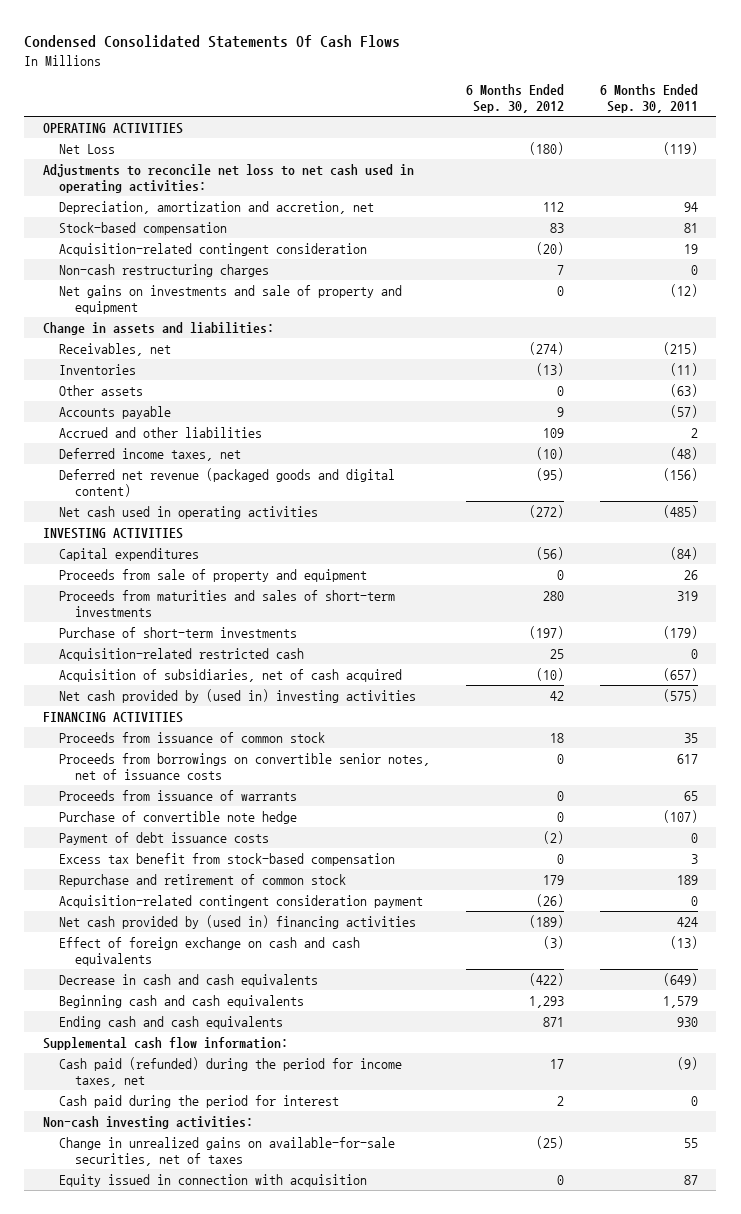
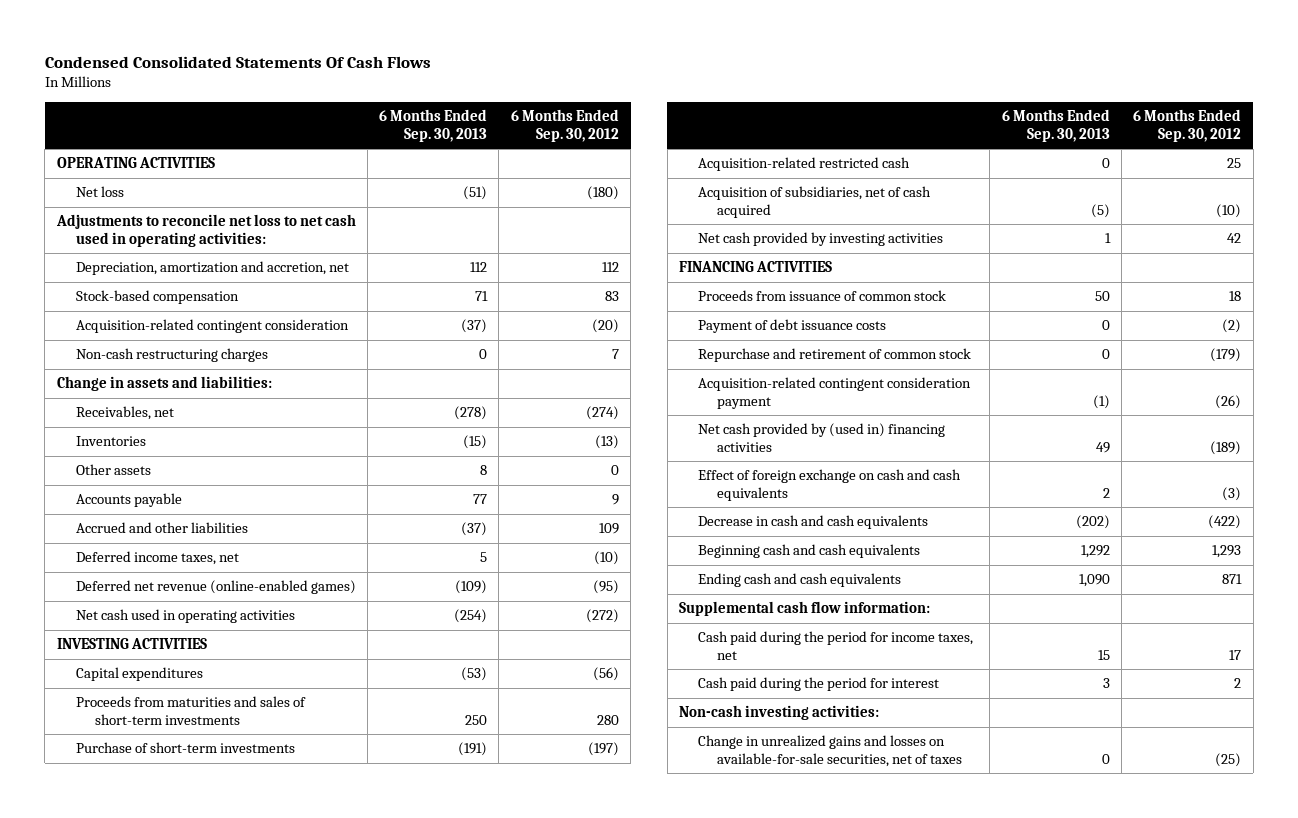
- | 6 Months Ended Sep. 30, 2012 | 6 Months Ended Sep. 30, 2011
+ | 6 Months Ended Sep. 30, 2013 | 6 Months Ended Sep. 30, 2012
- Net Loss | (180) | (119)
+ Net loss | (51) | (180)
- Net gains on investments and sale of property and equipment | 0 | (12)
- Deferred net revenue (packaged goods and digital content) | (95) | (156)
+ Deferred net revenue (online-enabled games) | (109) | (95)
- Proceeds from sale of property and equipment | 0 | 26
- Net cash provided by (used in) investing activities | 42 | (575)
+ Net cash provided by investing activities | 1 | 42
- Proceeds from borrowings on convertible senior notes, net of issuance costs | 0 | 617
- Proceeds from issuance of warrants | 0 | 65
- Purchase of convertible note hedge | 0 | (107)
- Excess tax benefit from stock-based compensation | 0 | 3
- Repurchase and retirement of common stock | 179 | 189
+ Repurchase and retirement of common stock | 0 | (179)
- Cash paid (refunded) during the period for income taxes, net | 17 | (9)
+ Cash paid during the period for income taxes, net | 15 | 17
- Change in unrealized gains on available-for-sale securities, net of taxes | (25) | 55
- Equity issued in connection with acquisition | 0 | 87
+ Change in unrealized gains and losses on available-for-sale securities, net of taxes | 0 | (25)

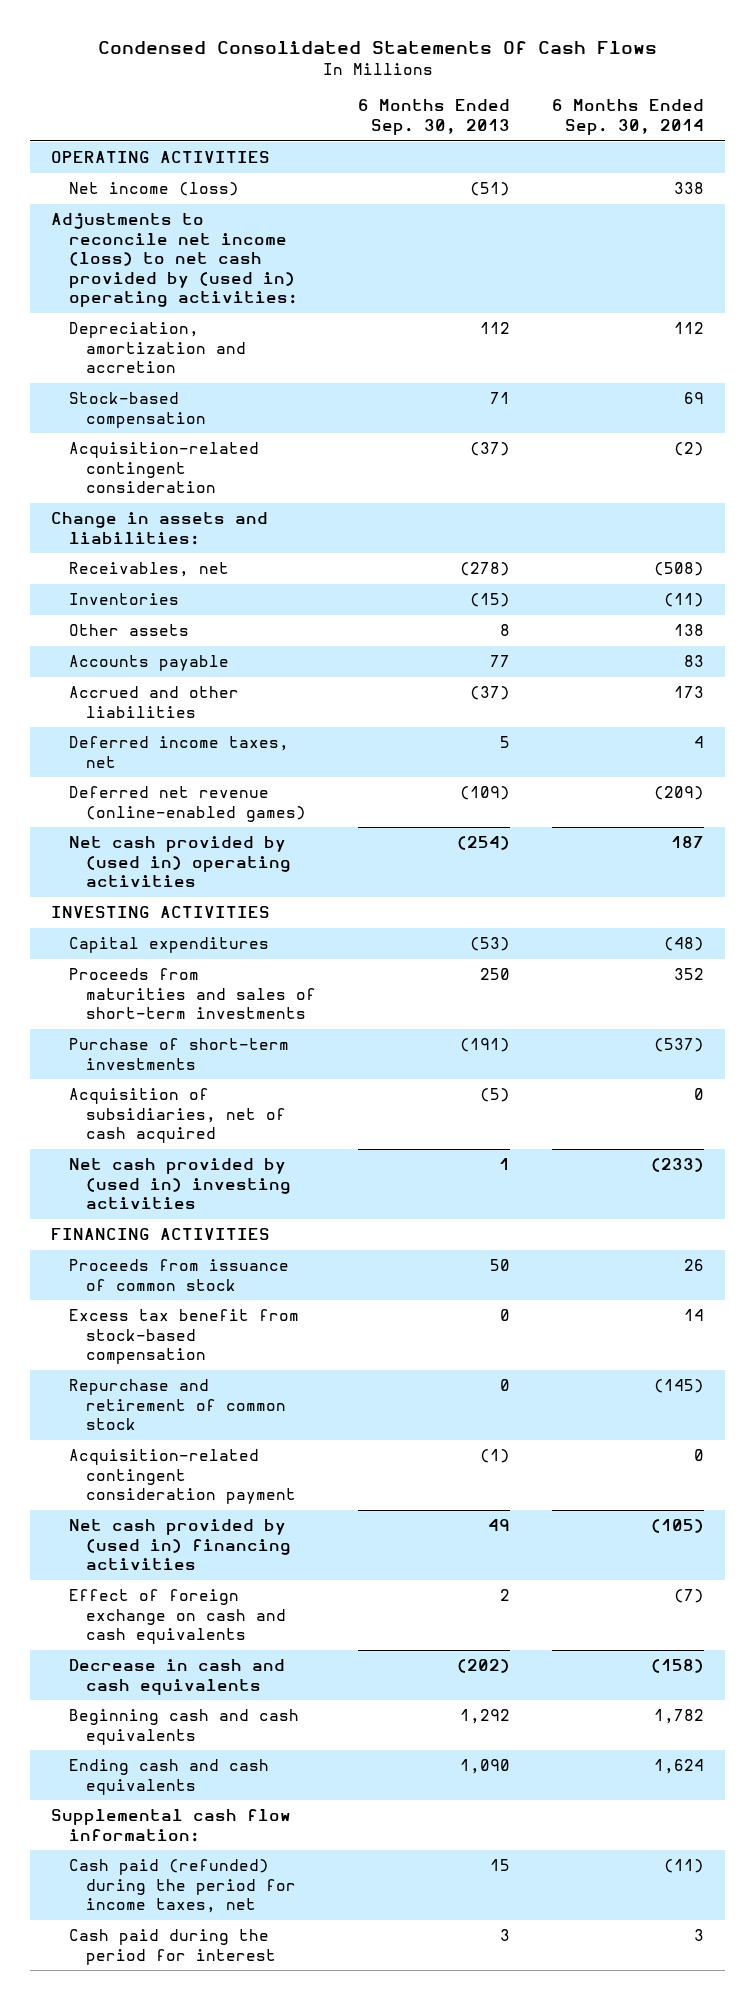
- | 6 Months Ended Sep. 30, 2013 | 6 Months Ended Sep. 30, 2012
+ | 6 Months Ended Sep. 30, 2013 | 6 Months Ended Sep. 30, 2014
- Net loss | (51) | (180)
- Adjustments to reconcile net loss to net cash used in operating activities:
- Depreciation, amortization and accretion, net | 112 | 112
+ Net income (loss) | (51) | 338
+ Adjustments to reconcile net income (loss) to net cash provided by (used in) operating activities:
+ Depreciation, amortization and accretion | 112 | 112
- Non-cash restructuring charges | 0 | 7
- Net cash used in operating activities | (254) | (272)
+ Net cash provided by (used in) operating activities | (254) | 187
- Acquisition-related restricted cash | 0 | 25
- Net cash provided by investing activities | 1 | 42
+ Net cash provided by (used in) investing activities | 1 | (233)
- Payment of debt issuance costs | 0 | (2)
+ Excess tax benefit from stock-based compensation | 0 | 14
- Cash paid during the period for income taxes, net | 15 | 17
+ Cash paid (refunded) during the period for income taxes, net | 15 | (11)
- Non-cash investing activities:
- Change in unrealized gains and losses on available-for-sale securities, net of taxes | 0 | (25)

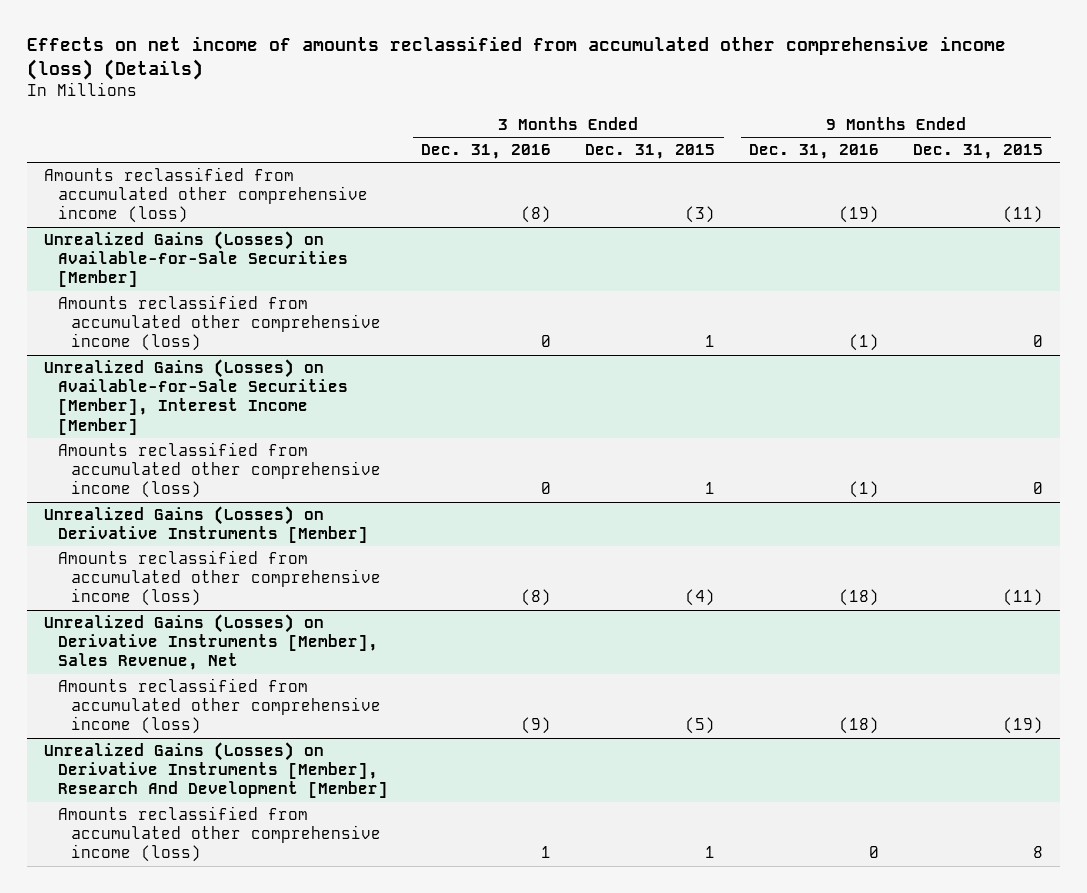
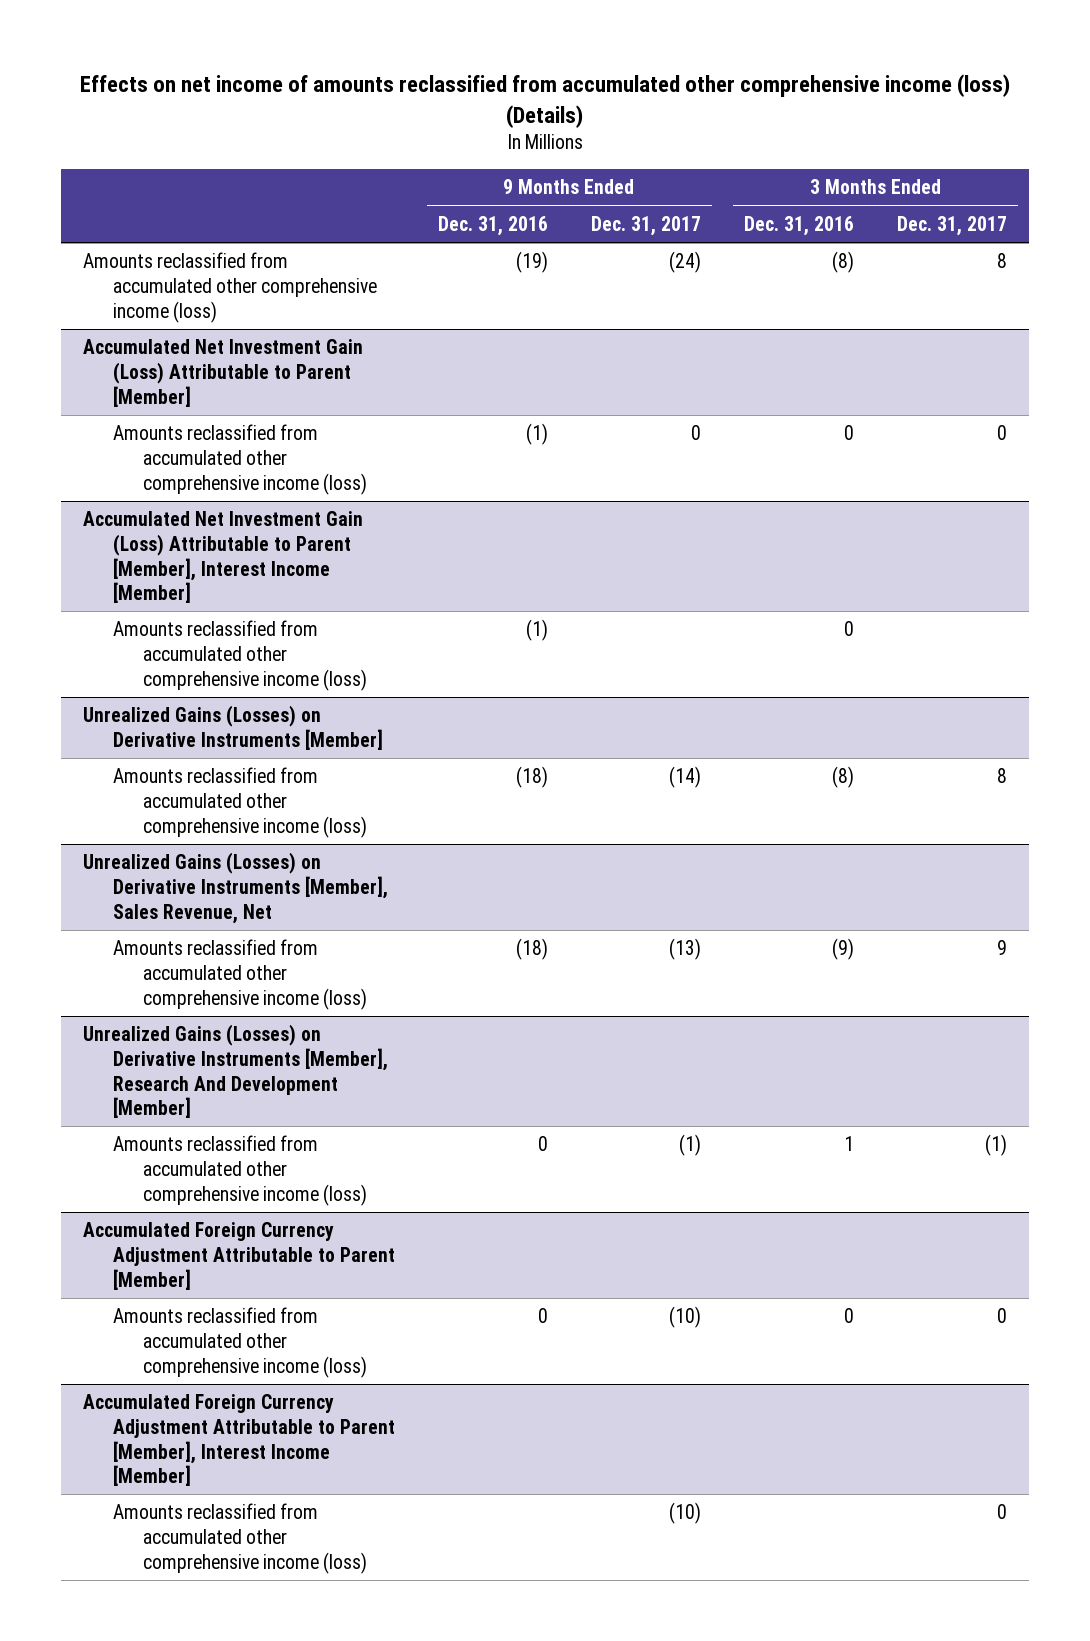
- | 3 Months Ended Dec. 31, 2016 | 3 Months Ended Dec. 31, 2015 | 9 Months Ended Dec. 31, 2016 | 9 Months Ended Dec. 31, 2015
+ | 9 Months Ended Dec. 31, 2016 | 9 Months Ended Dec. 31, 2017 | 3 Months Ended Dec. 31, 2016 | 3 Months Ended Dec. 31, 2017
- Unrealized Gains (Losses) on Available-for-Sale Securities [Member]
+ Accumulated Net Investment Gain (Loss) Attributable to Parent [Member]
- Unrealized Gains (Losses) on Available-for-Sale Securities [Member], Interest Income [Member]
+ Accumulated Net Investment Gain (Loss) Attributable to Parent [Member], Interest Income [Member]
+ Accumulated Foreign Currency Adjustment Attributable to Parent [Member]
+ Amounts reclassified from accumulated other comprehensive income (loss) | 0 | (10) | 0 | 0
+ Accumulated Foreign Currency Adjustment Attributable to Parent [Member], Interest Income [Member]
+ Amounts reclassified from accumulated other comprehensive income (loss) | | (10) | | 0

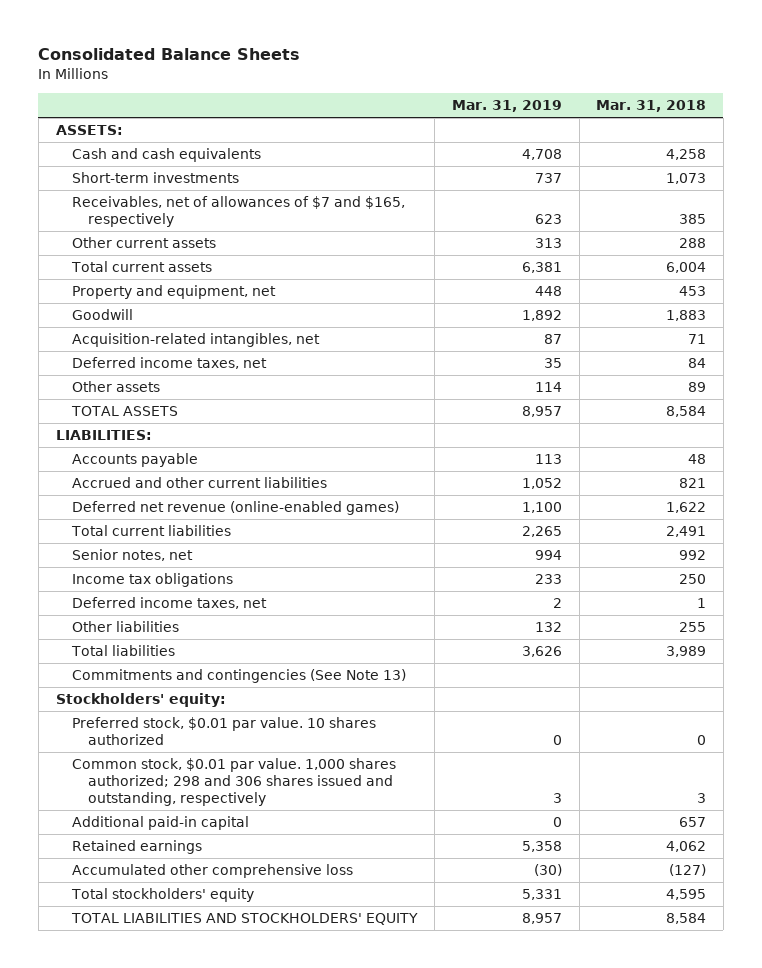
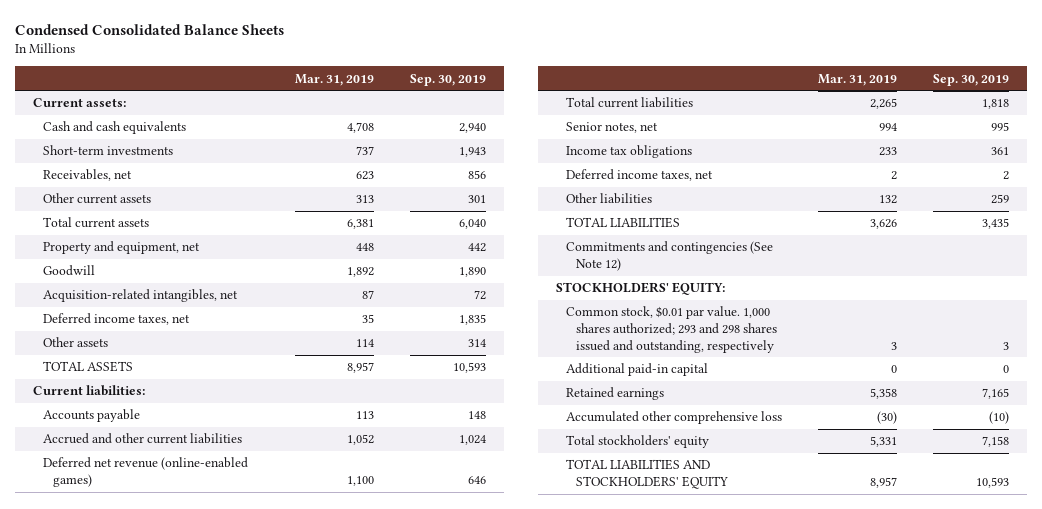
- Consolidated Balance Sheets
+ Condensed Consolidated Balance Sheets
- | Mar. 31, 2019 | Mar. 31, 2018
+ | Mar. 31, 2019 | Sep. 30, 2019
- ASSETS:
+ Current assets:
- Receivables, net of allowances of $7 and $165, respectively | 623 | 385
+ Receivables, net | 623 | 856
- LIABILITIES:
+ Current liabilities:
- Total liabilities | 3,626 | 3,989
- Commitments and contingencies (See Note 13)
- Stockholders' equity:
- Preferred stock, $0.01 par value. 10 shares authorized | 0 | 0
- Common stock, $0.01 par value. 1,000 shares authorized; 298 and 306 shares issued and outstanding, respectively | 3 | 3
+ TOTAL LIABILITIES | 3,626 | 3,435
+ Commitments and contingencies (See Note 12)
+ STOCKHOLDERS' EQUITY:
+ Common stock, $0.01 par value. 1,000 shares authorized; 293 and 298 shares issued and outstanding, respectively | 3 | 3

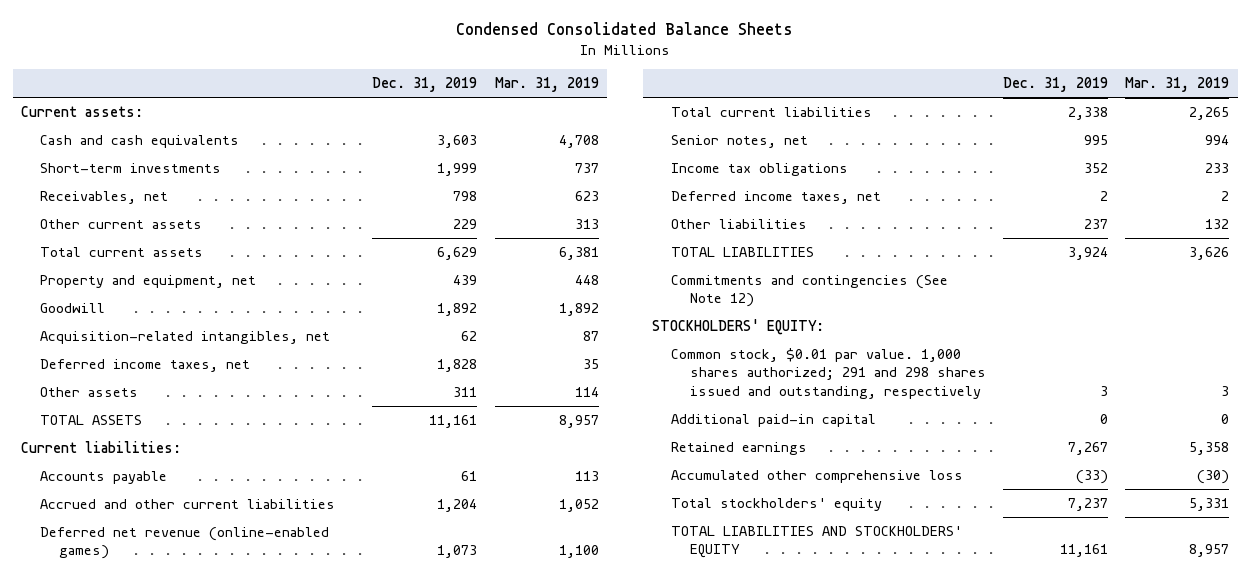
- | Mar. 31, 2019 | Sep. 30, 2019
+ | Dec. 31, 2019 | Mar. 31, 2019
- Common stock, $0.01 par value. 1,000 shares authorized; 293 and 298 shares issued and outstanding, respectively | 3 | 3
+ Common stock, $0.01 par value. 1,000 shares authorized; 291 and 298 shares issued and outstanding, respectively | 3 | 3

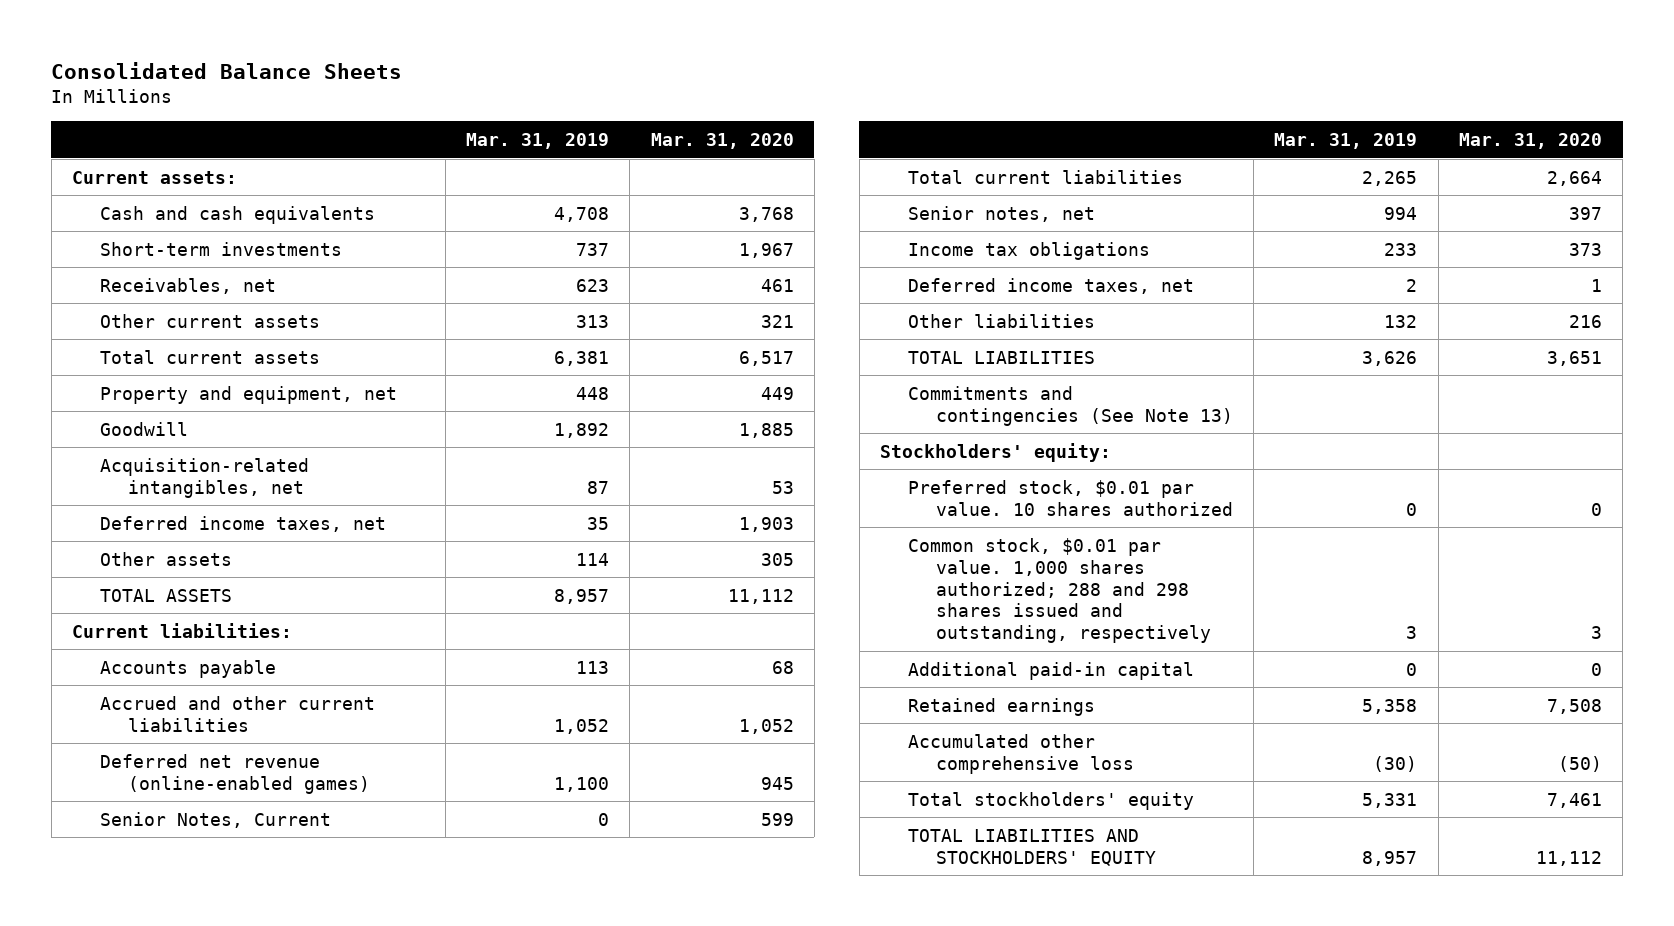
- Condensed Consolidated Balance Sheets
+ Consolidated Balance Sheets
- | Dec. 31, 2019 | Mar. 31, 2019
+ | Mar. 31, 2019 | Mar. 31, 2020
+ Senior Notes, Current | 0 | 599
- Commitments and contingencies (See Note 12)
- STOCKHOLDERS' EQUITY:
- Common stock, $0.01 par value. 1,000 shares authorized; 291 and 298 shares issued and outstanding, respectively | 3 | 3
+ Commitments and contingencies (See Note 13)
+ Stockholders' equity:
+ Preferred stock, $0.01 par value. 10 shares authorized | 0 | 0
+ Common stock, $0.01 par value. 1,000 shares authorized; 288 and 298 shares issued and outstanding, respectively | 3 | 3

